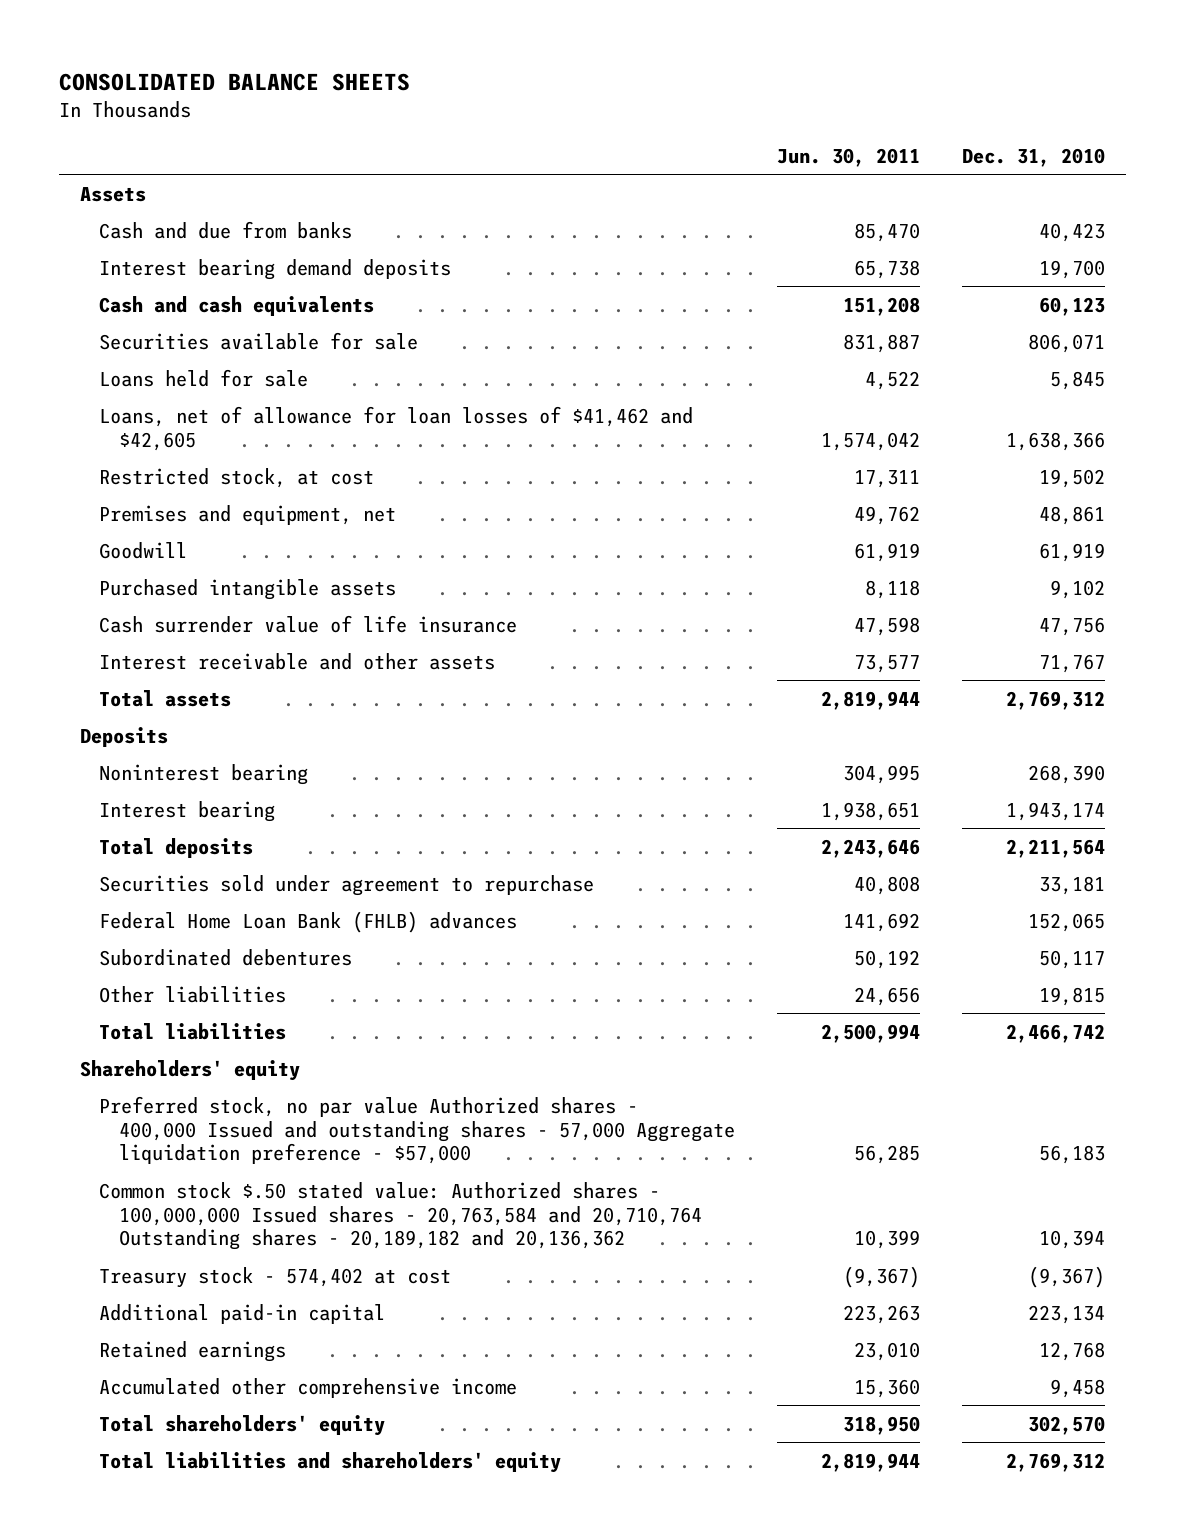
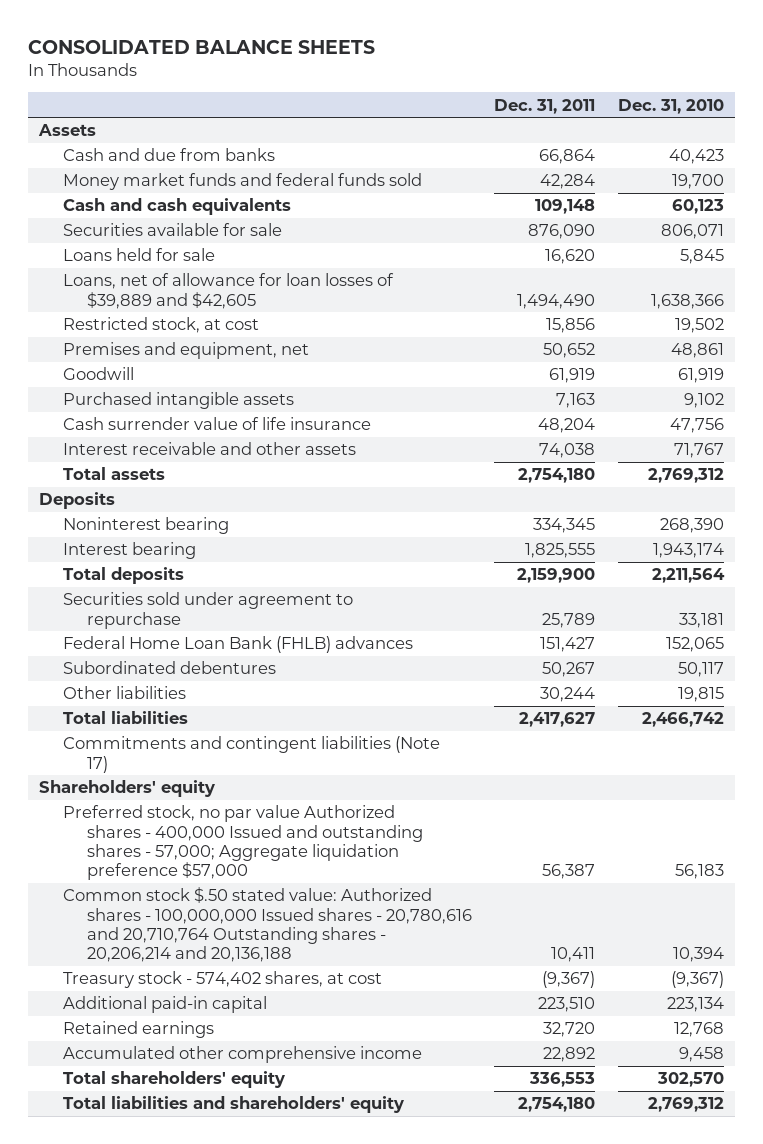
- | Jun. 30, 2011 | Dec. 31, 2010
+ | Dec. 31, 2011 | Dec. 31, 2010
- Interest bearing demand deposits | 65,738 | 19,700
+ Money market funds and federal funds sold | 42,284 | 19,700
- Loans, net of allowance for loan losses of $41,462 and $42,605 | 1,574,042 | 1,638,366
+ Loans, net of allowance for loan losses of $39,889 and $42,605 | 1,494,490 | 1,638,366
+ Commitments and contingent liabilities (Note 17)
- Preferred stock, no par value Authorized shares - 400,000 Issued and outstanding shares - 57,000 Aggregate liquidation preference - $57,000 | 56,285 | 56,183
- Common stock $.50 stated value: Authorized shares - 100,000,000 Issued shares - 20,763,584 and 20,710,764 Outstanding shares - 20,189,182 and 20,136,362 | 10,399 | 10,394
- Treasury stock - 574,402 at cost | (9,367) | (9,367)
+ Preferred stock, no par value Authorized shares - 400,000 Issued and outstanding shares - 57,000; Aggregate liquidation preference $57,000 | 56,387 | 56,183
+ Common stock $.50 stated value: Authorized shares - 100,000,000 Issued shares - 20,780,616 and 20,710,764 Outstanding shares - 20,206,214 and 20,136,188 | 10,411 | 10,394
+ Treasury stock - 574,402 shares, at cost | (9,367) | (9,367)

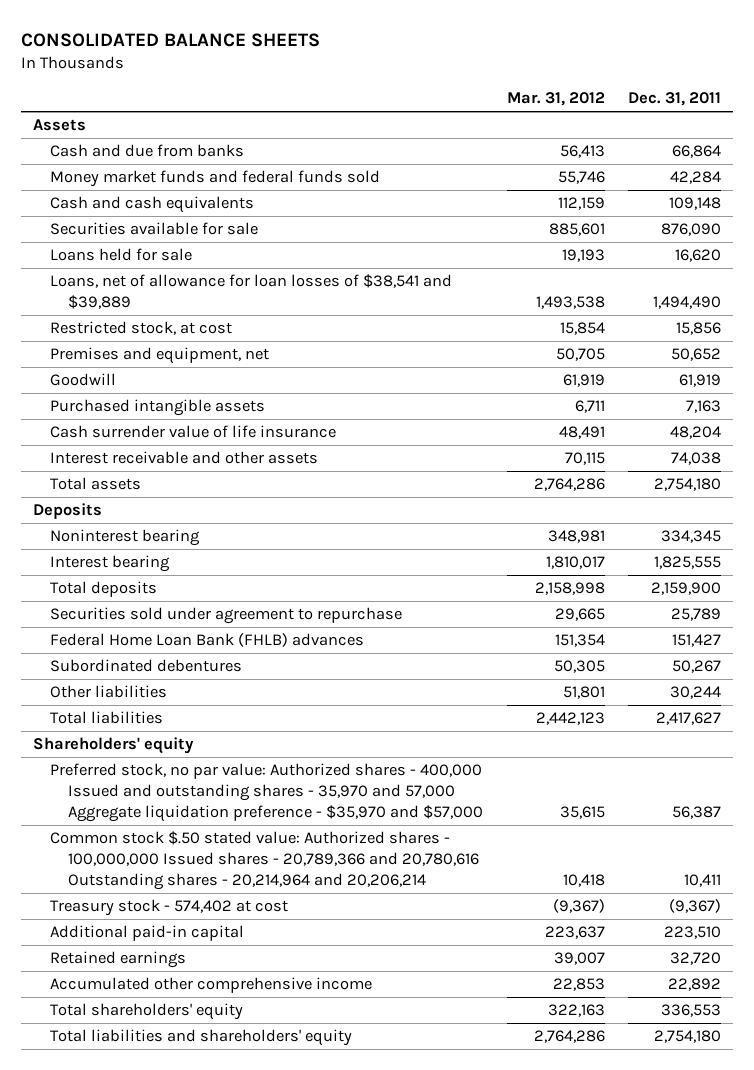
- | Dec. 31, 2011 | Dec. 31, 2010
+ | Mar. 31, 2012 | Dec. 31, 2011
- Loans, net of allowance for loan losses of $39,889 and $42,605 | 1,494,490 | 1,638,366
+ Loans, net of allowance for loan losses of $38,541 and $39,889 | 1,493,538 | 1,494,490
- Commitments and contingent liabilities (Note 17)
- Preferred stock, no par value Authorized shares - 400,000 Issued and outstanding shares - 57,000; Aggregate liquidation preference $57,000 | 56,387 | 56,183
- Common stock $.50 stated value: Authorized shares - 100,000,000 Issued shares - 20,780,616 and 20,710,764 Outstanding shares - 20,206,214 and 20,136,188 | 10,411 | 10,394
- Treasury stock - 574,402 shares, at cost | (9,367) | (9,367)
+ Preferred stock, no par value: Authorized shares - 400,000 Issued and outstanding shares - 35,970 and 57,000 Aggregate liquidation preference - $35,970 and $57,000 | 35,615 | 56,387
+ Common stock $.50 stated value: Authorized shares - 100,000,000 Issued shares - 20,789,366 and 20,780,616 Outstanding shares - 20,214,964 and 20,206,214 | 10,418 | 10,411
+ Treasury stock - 574,402 at cost | (9,367) | (9,367)

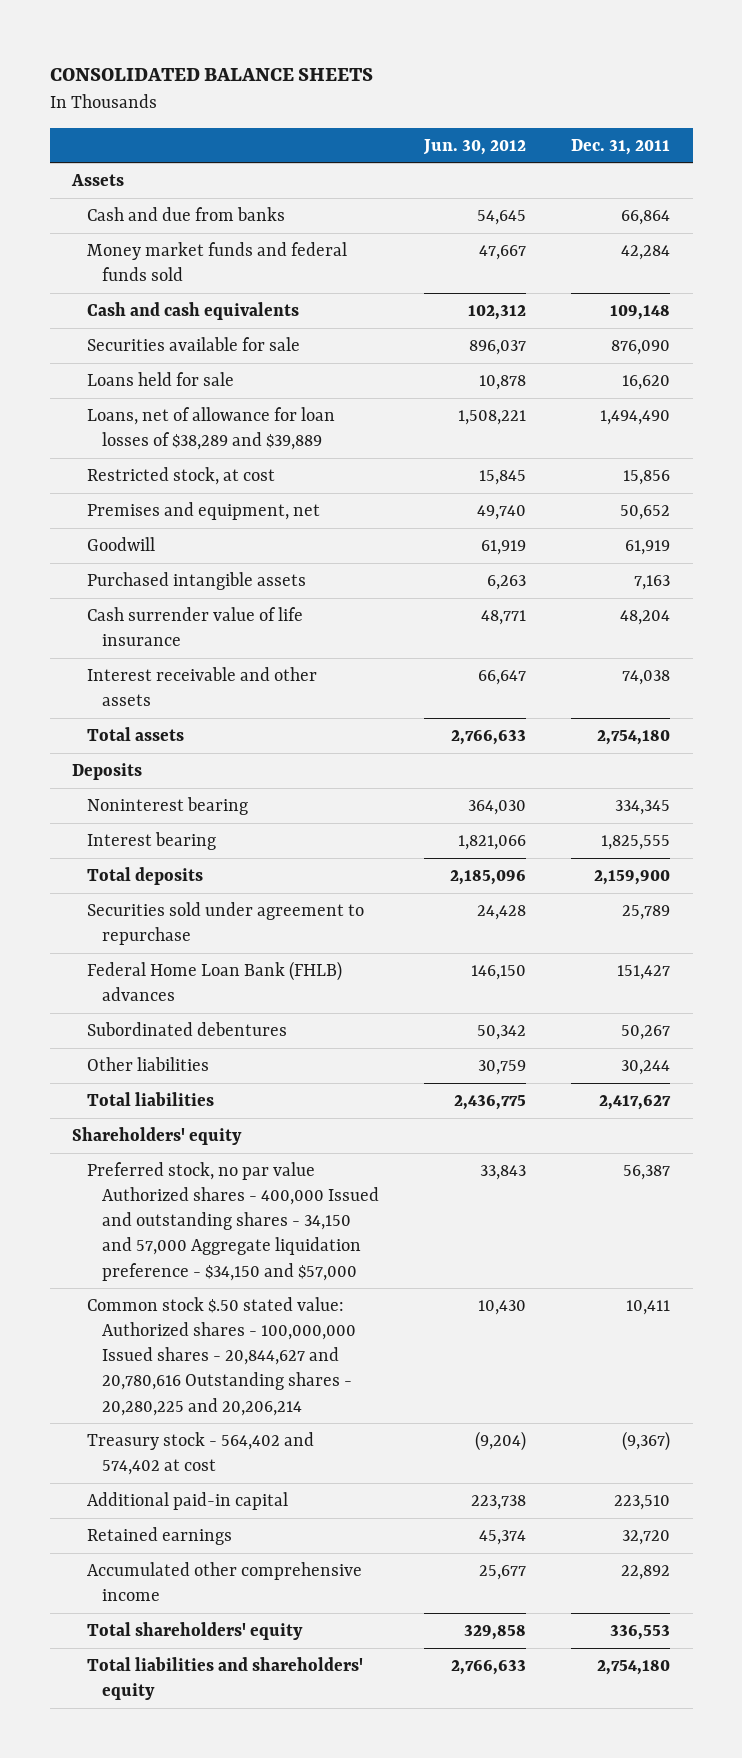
- | Mar. 31, 2012 | Dec. 31, 2011
+ | Jun. 30, 2012 | Dec. 31, 2011
- Loans, net of allowance for loan losses of $38,541 and $39,889 | 1,493,538 | 1,494,490
+ Loans, net of allowance for loan losses of $38,289 and $39,889 | 1,508,221 | 1,494,490
- Preferred stock, no par value: Authorized shares - 400,000 Issued and outstanding shares - 35,970 and 57,000 Aggregate liquidation preference - $35,970 and $57,000 | 35,615 | 56,387
- Common stock $.50 stated value: Authorized shares - 100,000,000 Issued shares - 20,789,366 and 20,780,616 Outstanding shares - 20,214,964 and 20,206,214 | 10,418 | 10,411
- Treasury stock - 574,402 at cost | (9,367) | (9,367)
+ Preferred stock, no par value Authorized shares - 400,000 Issued and outstanding shares - 34,150 and 57,000 Aggregate liquidation preference - $34,150 and $57,000 | 33,843 | 56,387
+ Common stock $.50 stated value: Authorized shares - 100,000,000 Issued shares - 20,844,627 and 20,780,616 Outstanding shares - 20,280,225 and 20,206,214 | 10,430 | 10,411
+ Treasury stock - 564,402 and 574,402 at cost | (9,204) | (9,367)

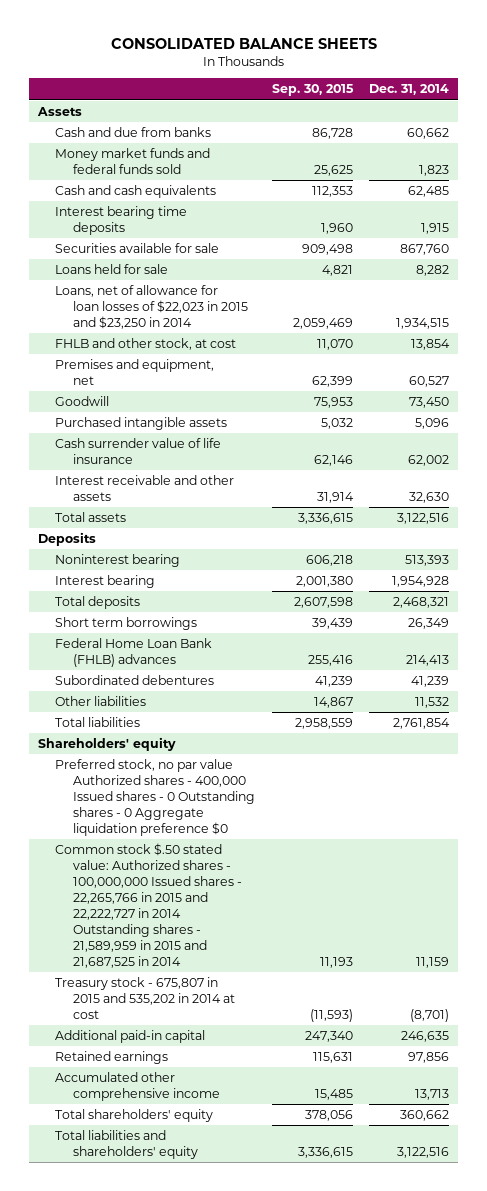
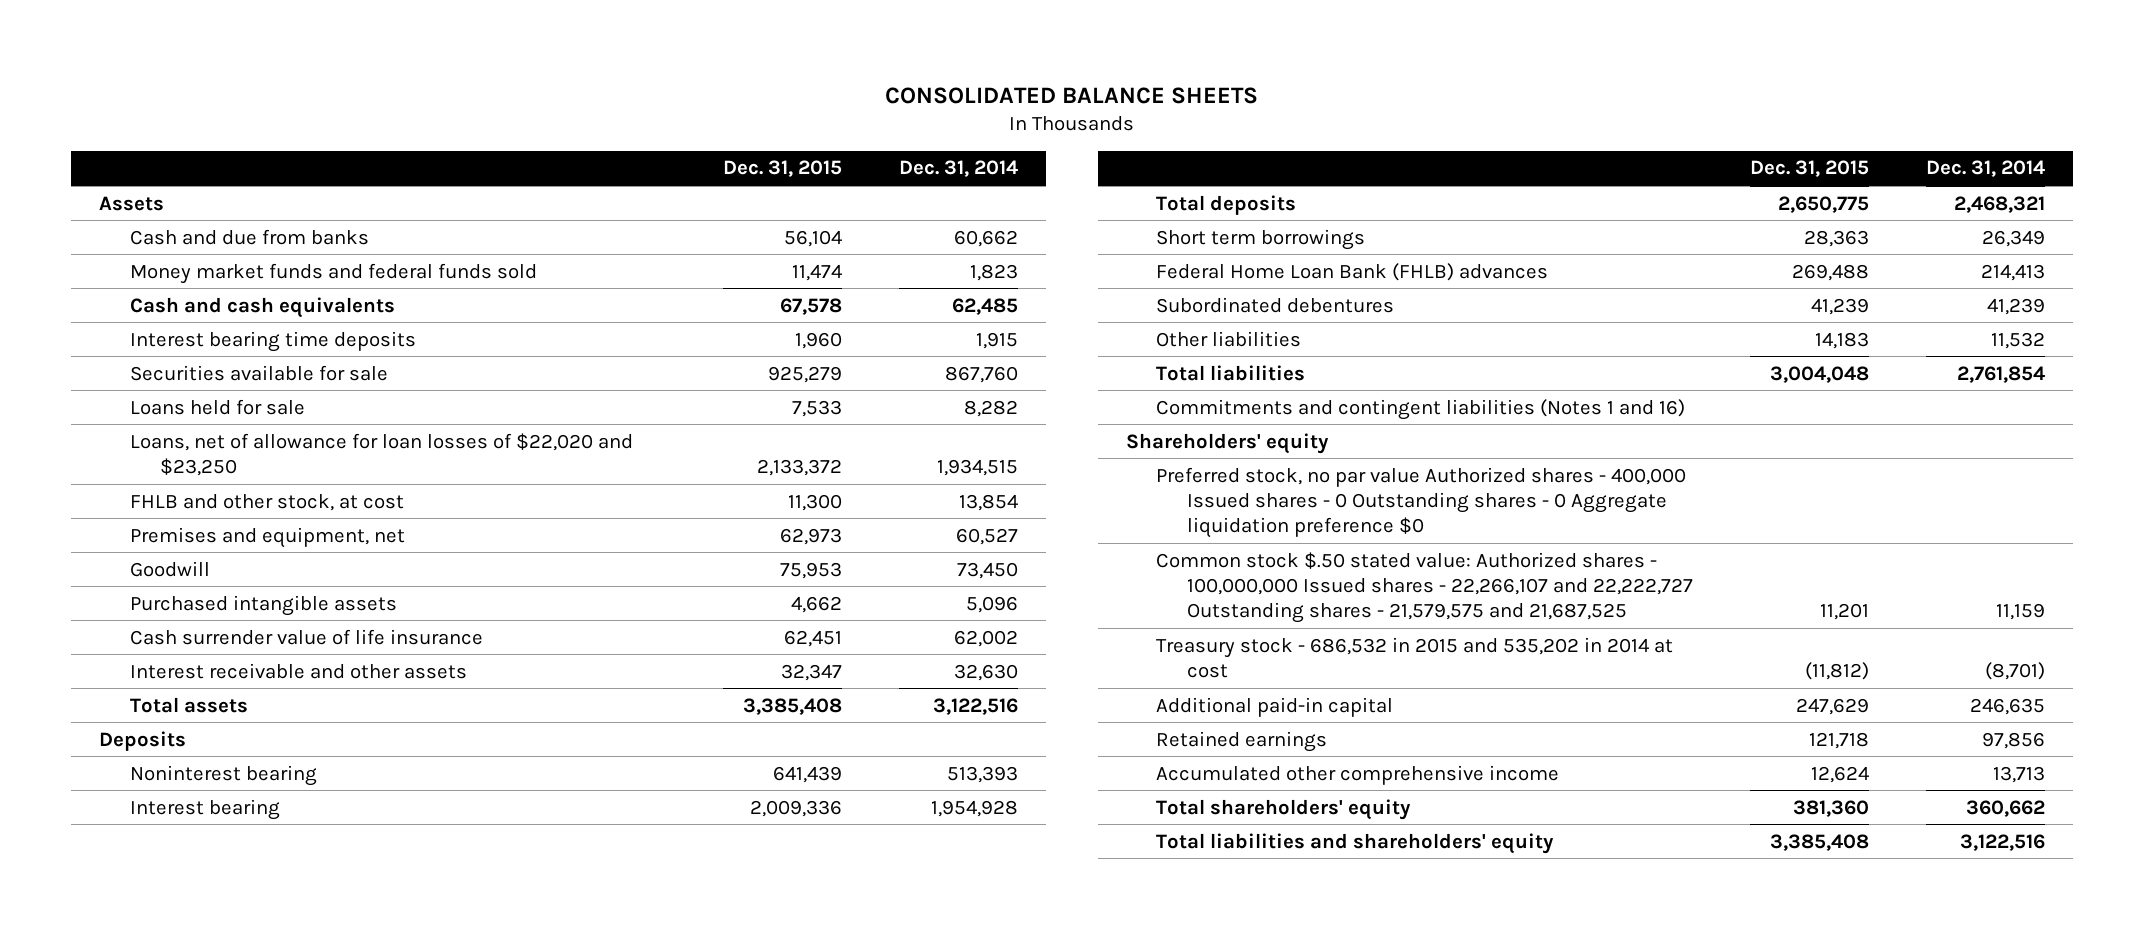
- | Sep. 30, 2015 | Dec. 31, 2014
+ | Dec. 31, 2015 | Dec. 31, 2014
- Loans, net of allowance for loan losses of $22,023 in 2015 and $23,250 in 2014 | 2,059,469 | 1,934,515
+ Loans, net of allowance for loan losses of $22,020 and $23,250 | 2,133,372 | 1,934,515
+ Commitments and contingent liabilities (Notes 1 and 16)
- Common stock $.50 stated value: Authorized shares - 100,000,000 Issued shares - 22,265,766 in 2015 and 22,222,727 in 2014 Outstanding shares - 21,589,959 in 2015 and 21,687,525 in 2014 | 11,193 | 11,159
- Treasury stock - 675,807 in 2015 and 535,202 in 2014 at cost | (11,593) | (8,701)
+ Common stock $.50 stated value: Authorized shares - 100,000,000 Issued shares - 22,266,107 and 22,222,727 Outstanding shares - 21,579,575 and 21,687,525 | 11,201 | 11,159
+ Treasury stock - 686,532 in 2015 and 535,202 in 2014 at cost | (11,812) | (8,701)

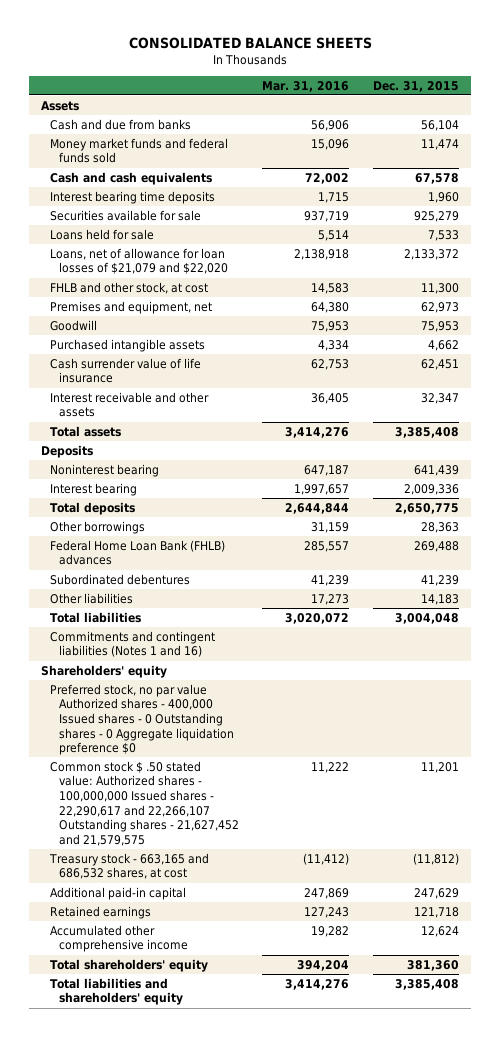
- | Dec. 31, 2015 | Dec. 31, 2014
+ | Mar. 31, 2016 | Dec. 31, 2015
- Loans, net of allowance for loan losses of $22,020 and $23,250 | 2,133,372 | 1,934,515
+ Loans, net of allowance for loan losses of $21,079 and $22,020 | 2,138,918 | 2,133,372
- Short term borrowings | 28,363 | 26,349
+ Other borrowings | 31,159 | 28,363
- Common stock $.50 stated value: Authorized shares - 100,000,000 Issued shares - 22,266,107 and 22,222,727 Outstanding shares - 21,579,575 and 21,687,525 | 11,201 | 11,159
- Treasury stock - 686,532 in 2015 and 535,202 in 2014 at cost | (11,812) | (8,701)
+ Common stock $ .50 stated value: Authorized shares - 100,000,000 Issued shares - 22,290,617 and 22,266,107 Outstanding shares - 21,627,452 and 21,579,575 | 11,222 | 11,201
+ Treasury stock - 663,165 and 686,532 shares, at cost | (11,412) | (11,812)

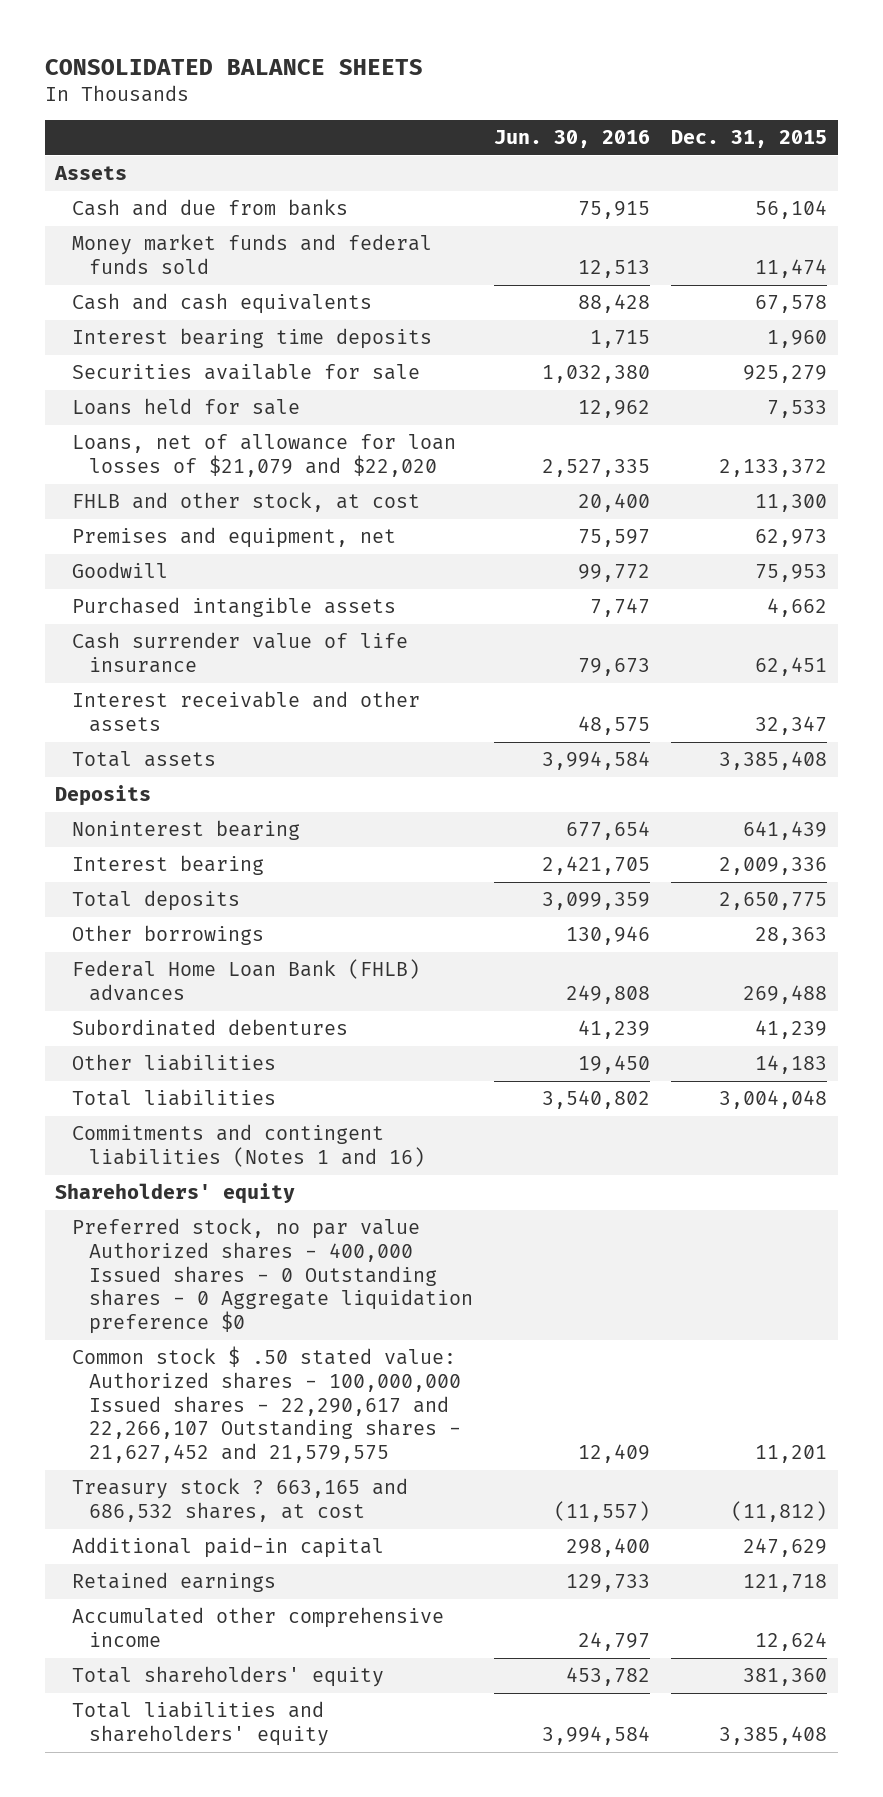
- | Mar. 31, 2016 | Dec. 31, 2015
+ | Jun. 30, 2016 | Dec. 31, 2015
- Treasury stock - 663,165 and 686,532 shares, at cost | (11,412) | (11,812)
+ Treasury stock ? 663,165 and 686,532 shares, at cost | (11,557) | (11,812)

